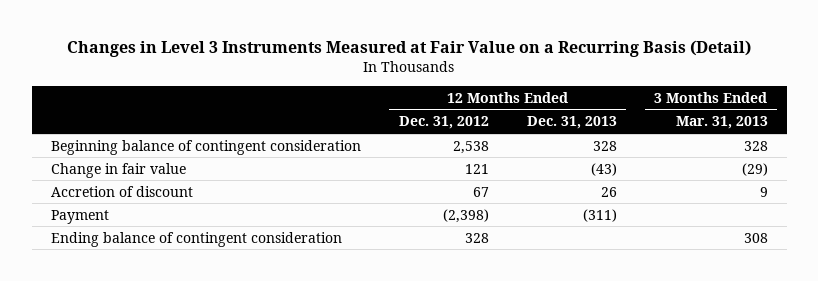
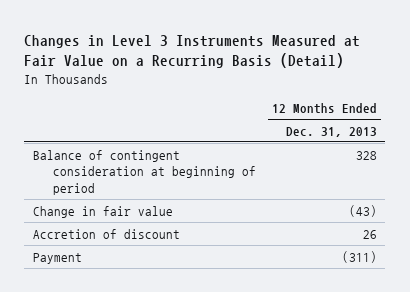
- | 12 Months Ended Dec. 31, 2012 | 12 Months Ended Dec. 31, 2013 | 3 Months Ended Mar. 31, 2013
+ | 12 Months Ended Dec. 31, 2013
- Beginning balance of contingent consideration | 2,538 | 328 | 328
+ Balance of contingent consideration at beginning of period | 328
- Ending balance of contingent consideration | 328 | | 308

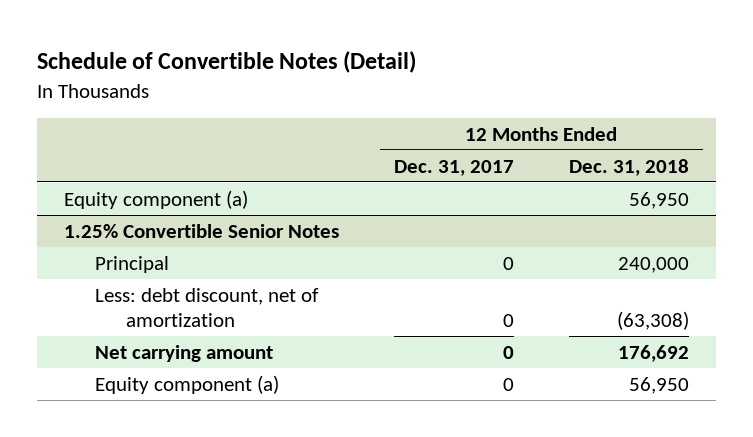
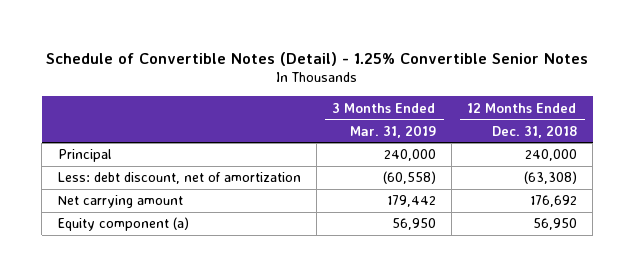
- Schedule of Convertible Notes (Detail)
+ Schedule of Convertible Notes (Detail) - 1.25% Convertible Senior Notes
- | 12 Months Ended Dec. 31, 2017 | 12 Months Ended Dec. 31, 2018
+ | 3 Months Ended Mar. 31, 2019 | 12 Months Ended Dec. 31, 2018
- Equity component (a) | | 56,950
- 1.25% Convertible Senior Notes

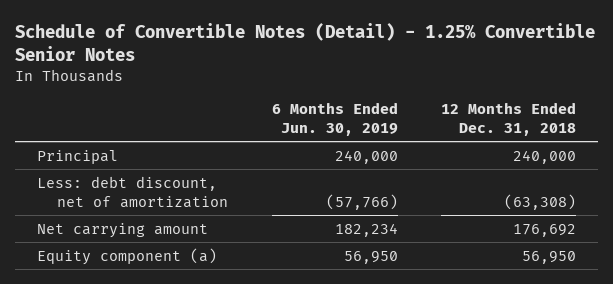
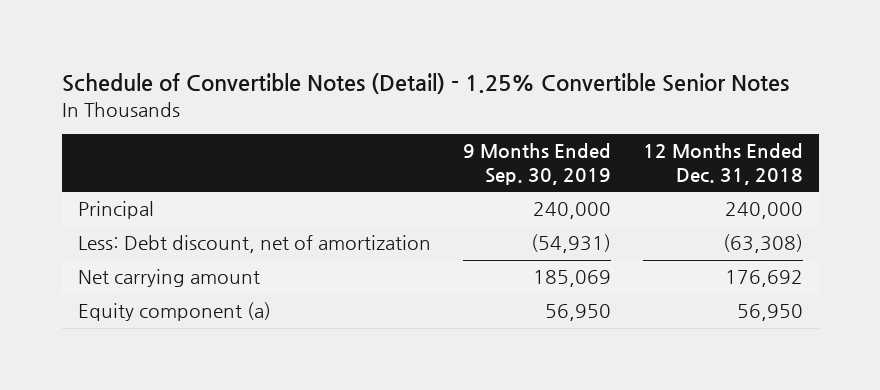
- | 6 Months Ended Jun. 30, 2019 | 12 Months Ended Dec. 31, 2018
+ | 9 Months Ended Sep. 30, 2019 | 12 Months Ended Dec. 31, 2018
- Less: debt discount, net of amortization | (57,766) | (63,308)
+ Less: Debt discount, net of amortization | (54,931) | (63,308)

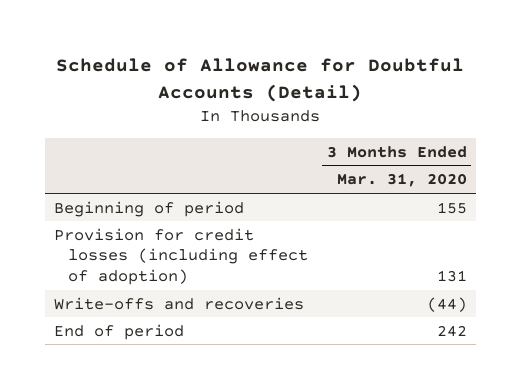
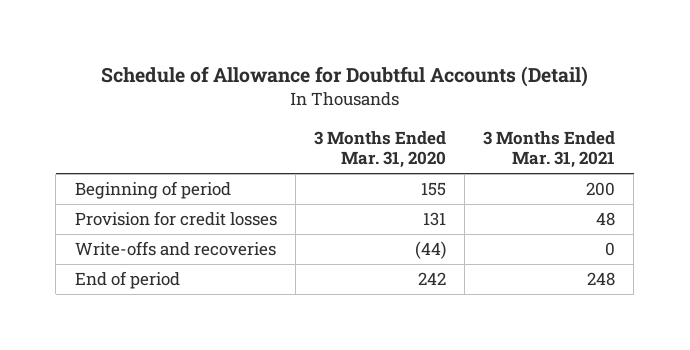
- | 3 Months Ended Mar. 31, 2020
+ | 3 Months Ended Mar. 31, 2020 | 3 Months Ended Mar. 31, 2021
- Provision for credit losses (including effect of adoption) | 131
+ Provision for credit losses | 131 | 48

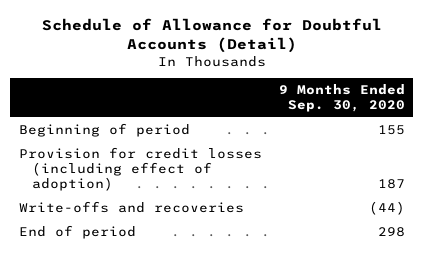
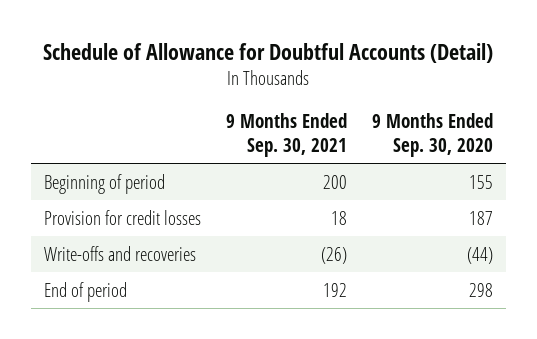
- | 9 Months Ended Sep. 30, 2020
+ | 9 Months Ended Sep. 30, 2021 | 9 Months Ended Sep. 30, 2020
- Provision for credit losses (including effect of adoption) | 187
+ Provision for credit losses | 18 | 187

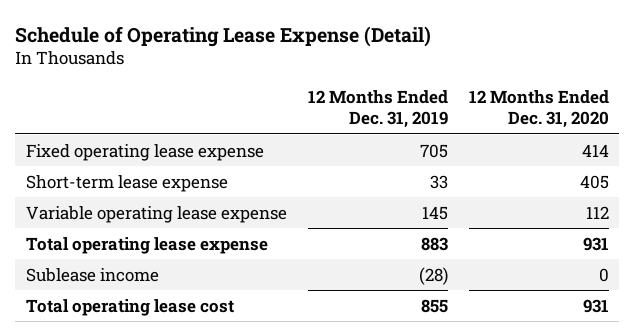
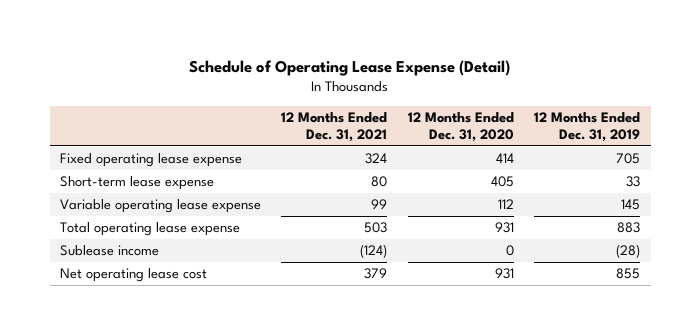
- | 12 Months Ended Dec. 31, 2019 | 12 Months Ended Dec. 31, 2020
+ | 12 Months Ended Dec. 31, 2021 | 12 Months Ended Dec. 31, 2020 | 12 Months Ended Dec. 31, 2019
- Total operating lease cost | 855 | 931
+ Net operating lease cost | 379 | 931 | 855

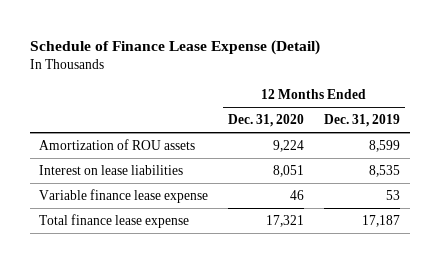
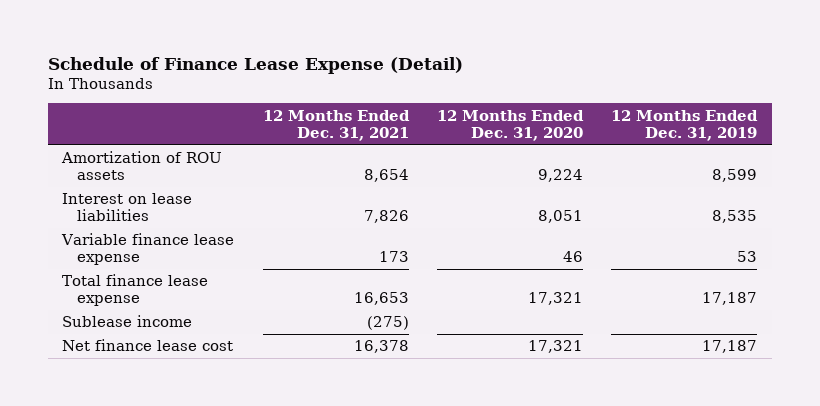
- | 12 Months Ended Dec. 31, 2020 | 12 Months Ended Dec. 31, 2019
+ | 12 Months Ended Dec. 31, 2021 | 12 Months Ended Dec. 31, 2020 | 12 Months Ended Dec. 31, 2019
+ Sublease income | (275) | |
+ Net finance lease cost | 16,378 | 17,321 | 17,187

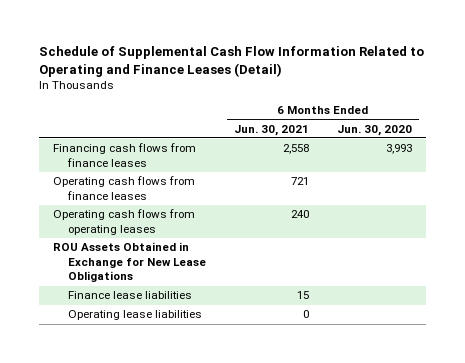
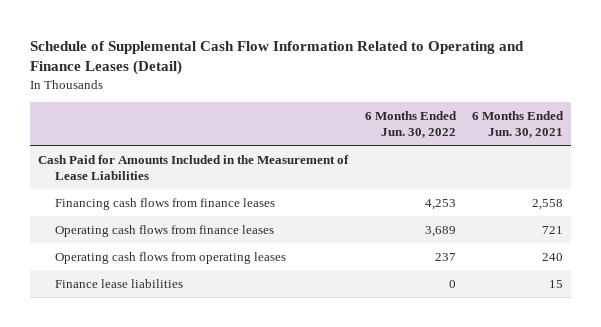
- | 6 Months Ended Jun. 30, 2021 | 6 Months Ended Jun. 30, 2020
+ | 6 Months Ended Jun. 30, 2022 | 6 Months Ended Jun. 30, 2021
+ Cash Paid for Amounts Included in the Measurement of Lease Liabilities
- ROU Assets Obtained in Exchange for New Lease Obligations
- Operating lease liabilities | 0 |

